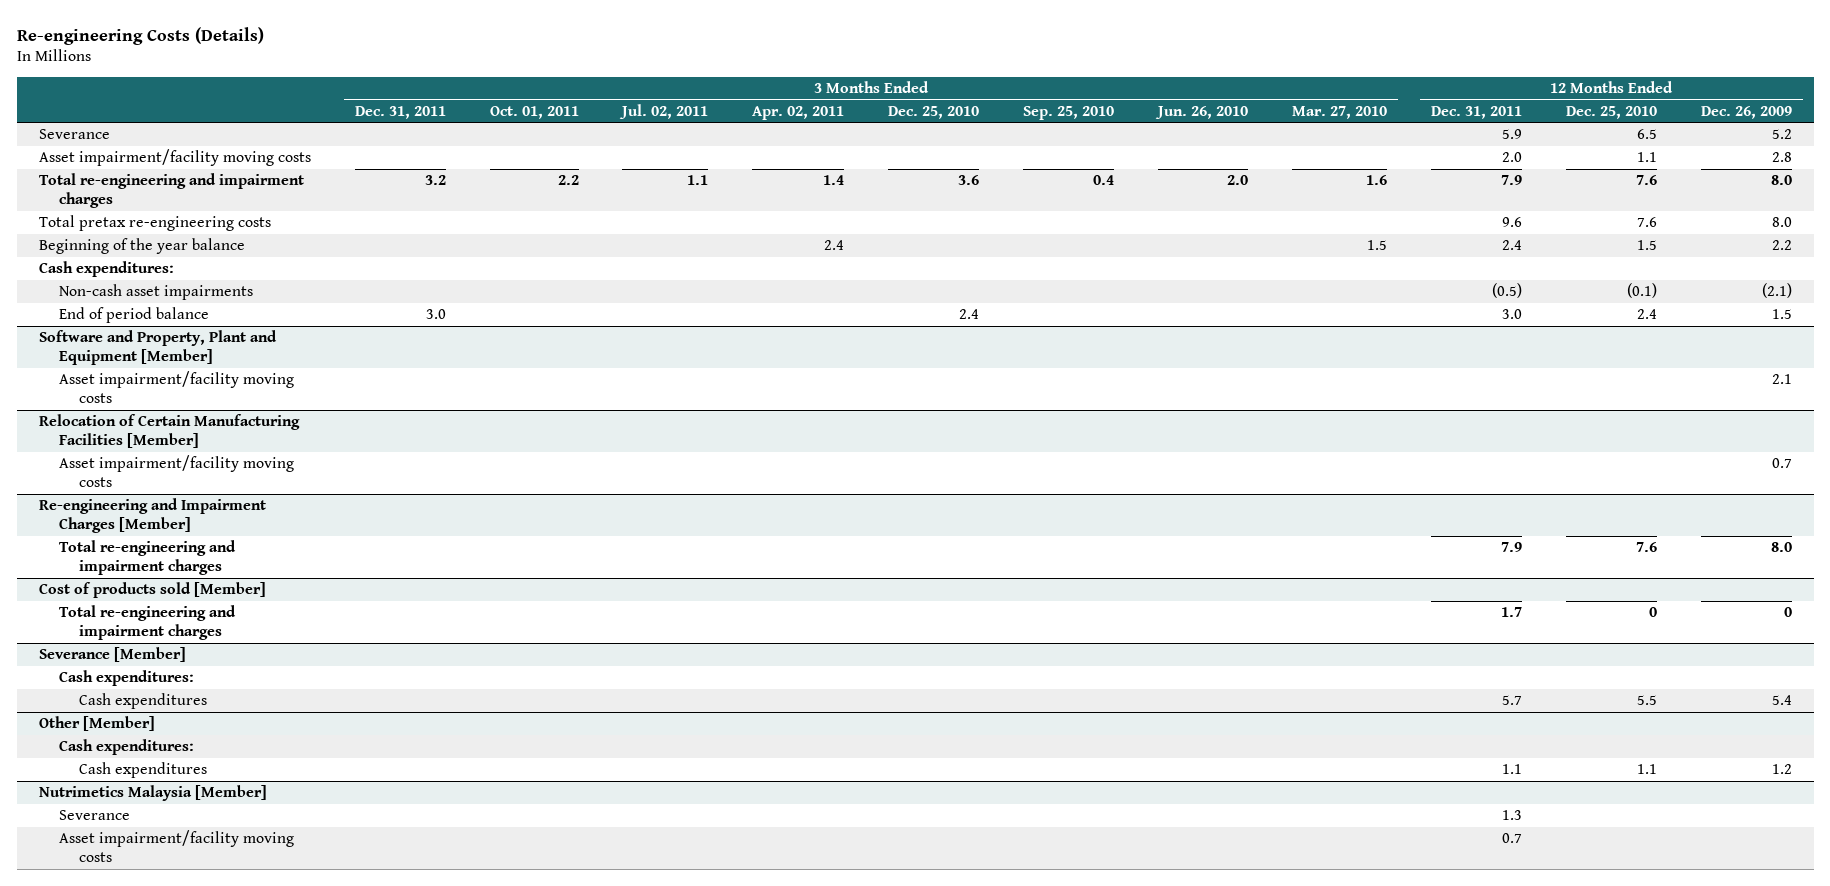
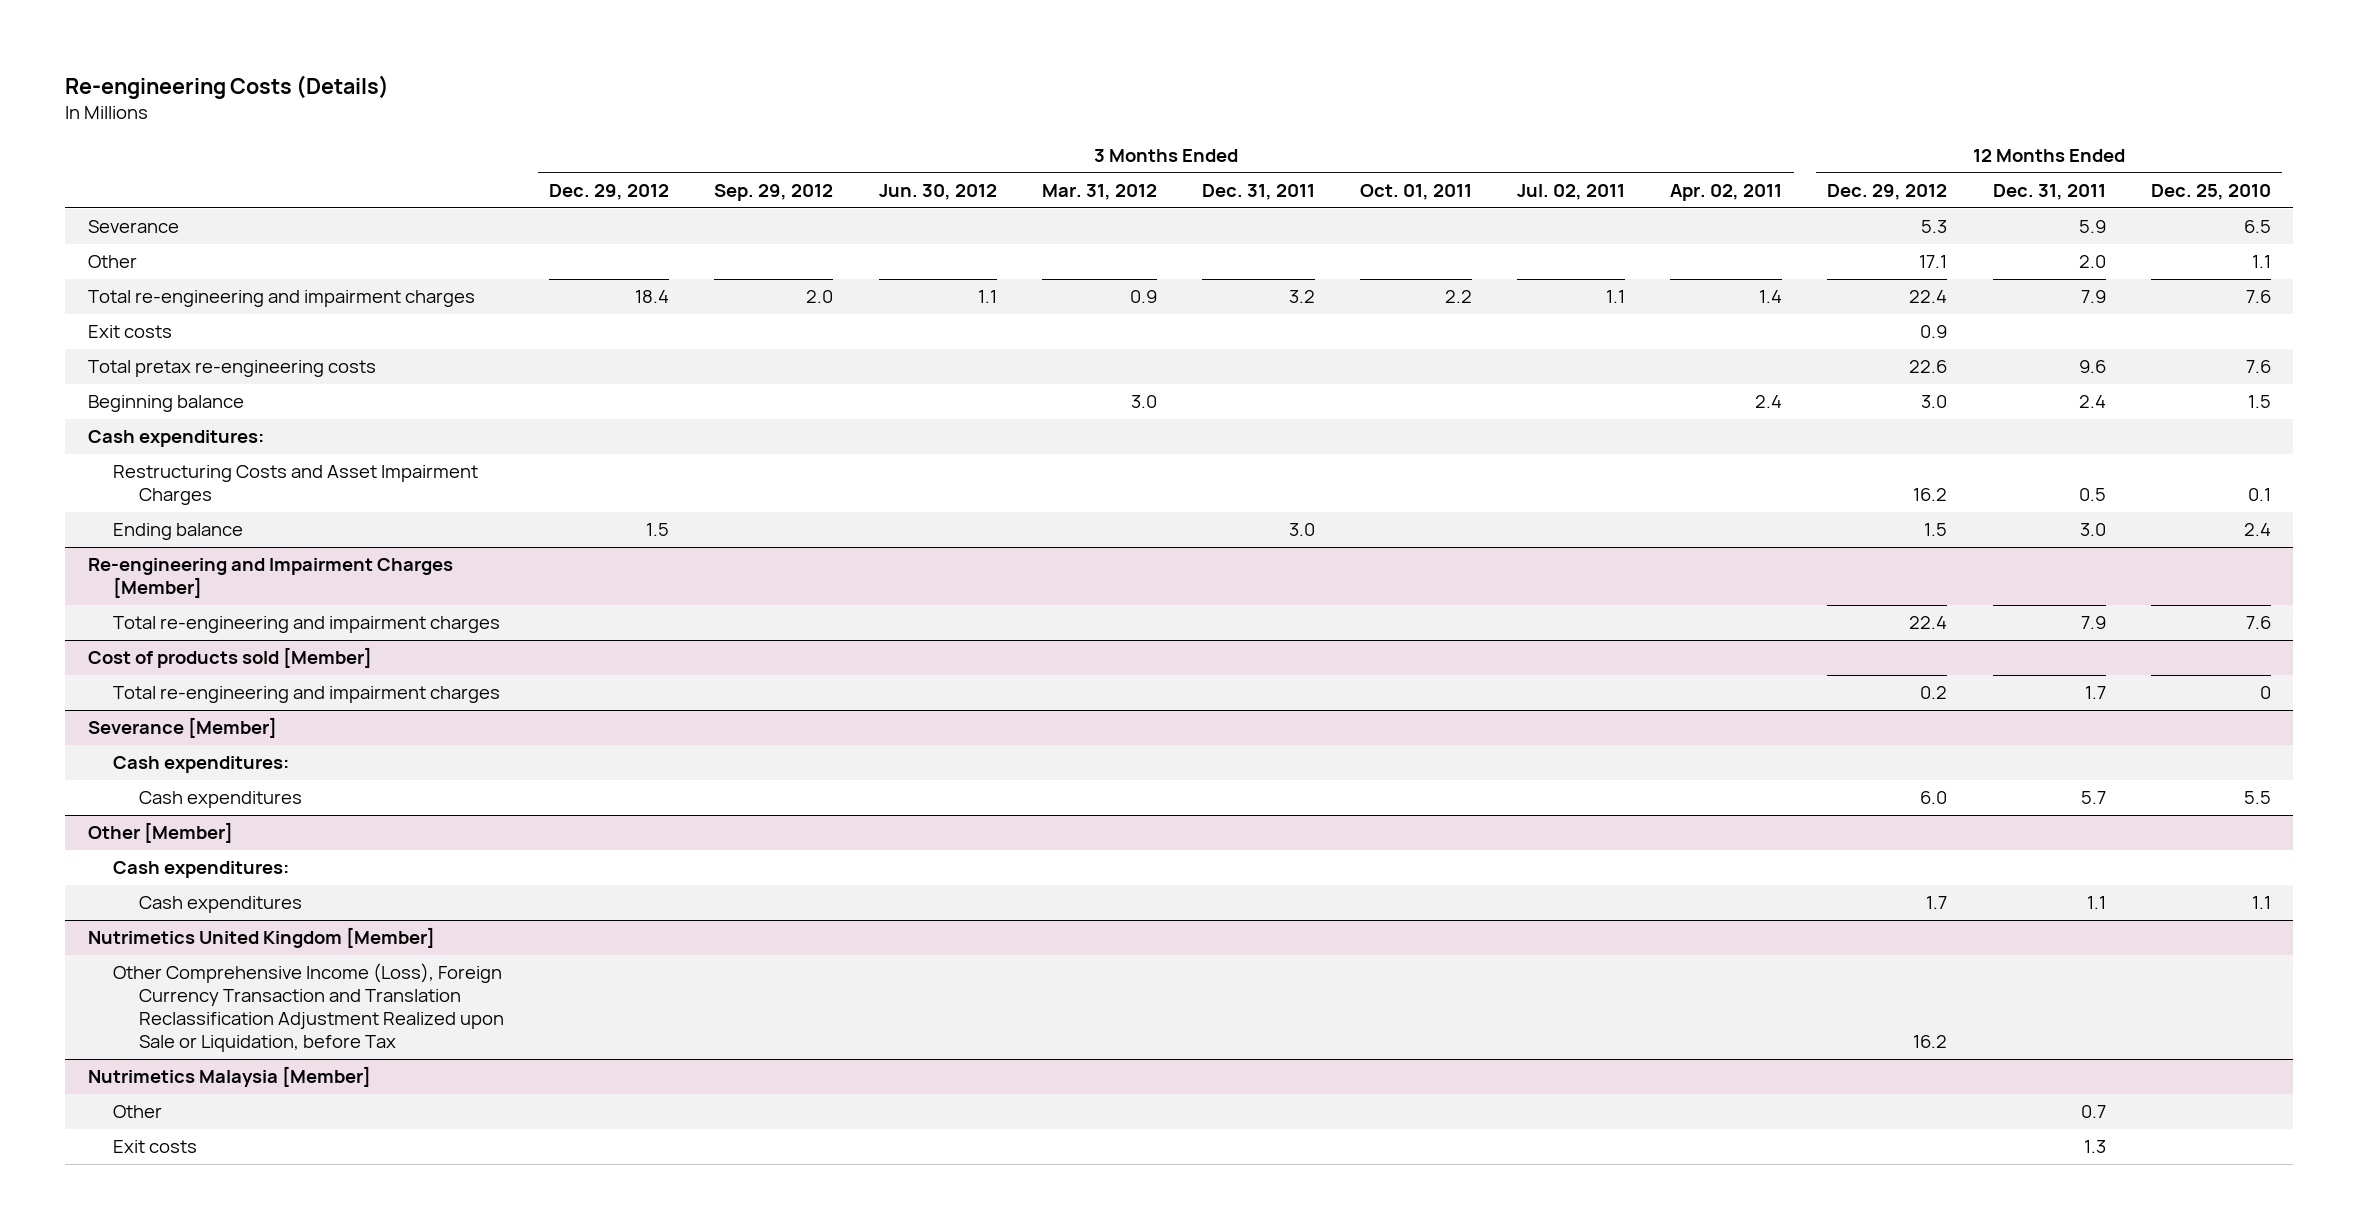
- | 3 Months Ended Dec. 31, 2011 | 3 Months Ended Oct. 01, 2011 | 3 Months Ended Jul. 02, 2011 | 3 Months Ended Apr. 02, 2011 | 3 Months Ended Dec. 25, 2010 | 3 Months Ended Sep. 25, 2010 | 3 Months Ended Jun. 26, 2010 | 3 Months Ended Mar. 27, 2010 | 12 Months Ended Dec. 31, 2011 | 12 Months Ended Dec. 25, 2010 | 12 Months Ended Dec. 26, 2009
+ | 3 Months Ended Dec. 29, 2012 | 3 Months Ended Sep. 29, 2012 | 3 Months Ended Jun. 30, 2012 | 3 Months Ended Mar. 31, 2012 | 3 Months Ended Dec. 31, 2011 | 3 Months Ended Oct. 01, 2011 | 3 Months Ended Jul. 02, 2011 | 3 Months Ended Apr. 02, 2011 | 12 Months Ended Dec. 29, 2012 | 12 Months Ended Dec. 31, 2011 | 12 Months Ended Dec. 25, 2010
- Asset impairment/facility moving costs | | | | | | | | | 2.0 | 1.1 | 2.8
+ Other | | | | | | | | | 17.1 | 2.0 | 1.1
+ Exit costs | | | | | | | | | 0.9 | |
- Beginning of the year balance | | | | 2.4 | | | | 1.5 | 2.4 | 1.5 | 2.2
+ Beginning balance | | | | 3.0 | | | | 2.4 | 3.0 | 2.4 | 1.5
- Non-cash asset impairments | | | | | | | | | (0.5) | (0.1) | (2.1)
- End of period balance | 3.0 | | | | 2.4 | | | | 3.0 | 2.4 | 1.5
- Software and Property, Plant and Equipment [Member]
- Asset impairment/facility moving costs | | | | | | | | | | | 2.1
- Relocation of Certain Manufacturing Facilities [Member]
- Asset impairment/facility moving costs | | | | | | | | | | | 0.7
+ Restructuring Costs and Asset Impairment Charges | | | | | | | | | 16.2 | 0.5 | 0.1
+ Ending balance | 1.5 | | | | 3.0 | | | | 1.5 | 3.0 | 2.4
+ Nutrimetics United Kingdom [Member]
+ Other Comprehensive Income (Loss), Foreign Currency Transaction and Translation Reclassification Adjustment Realized upon Sale or Liquidation, before Tax | | | | | | | | | 16.2 | |
@ Nutrimetics Malaysia [Member]
- Severance | | | | | | | | | 1.3 | |
- Asset impairment/facility moving costs | | | | | | | | | 0.7 | |
+ Other | | | | | | | | | | 0.7 |
+ Exit costs | | | | | | | | | | 1.3 |

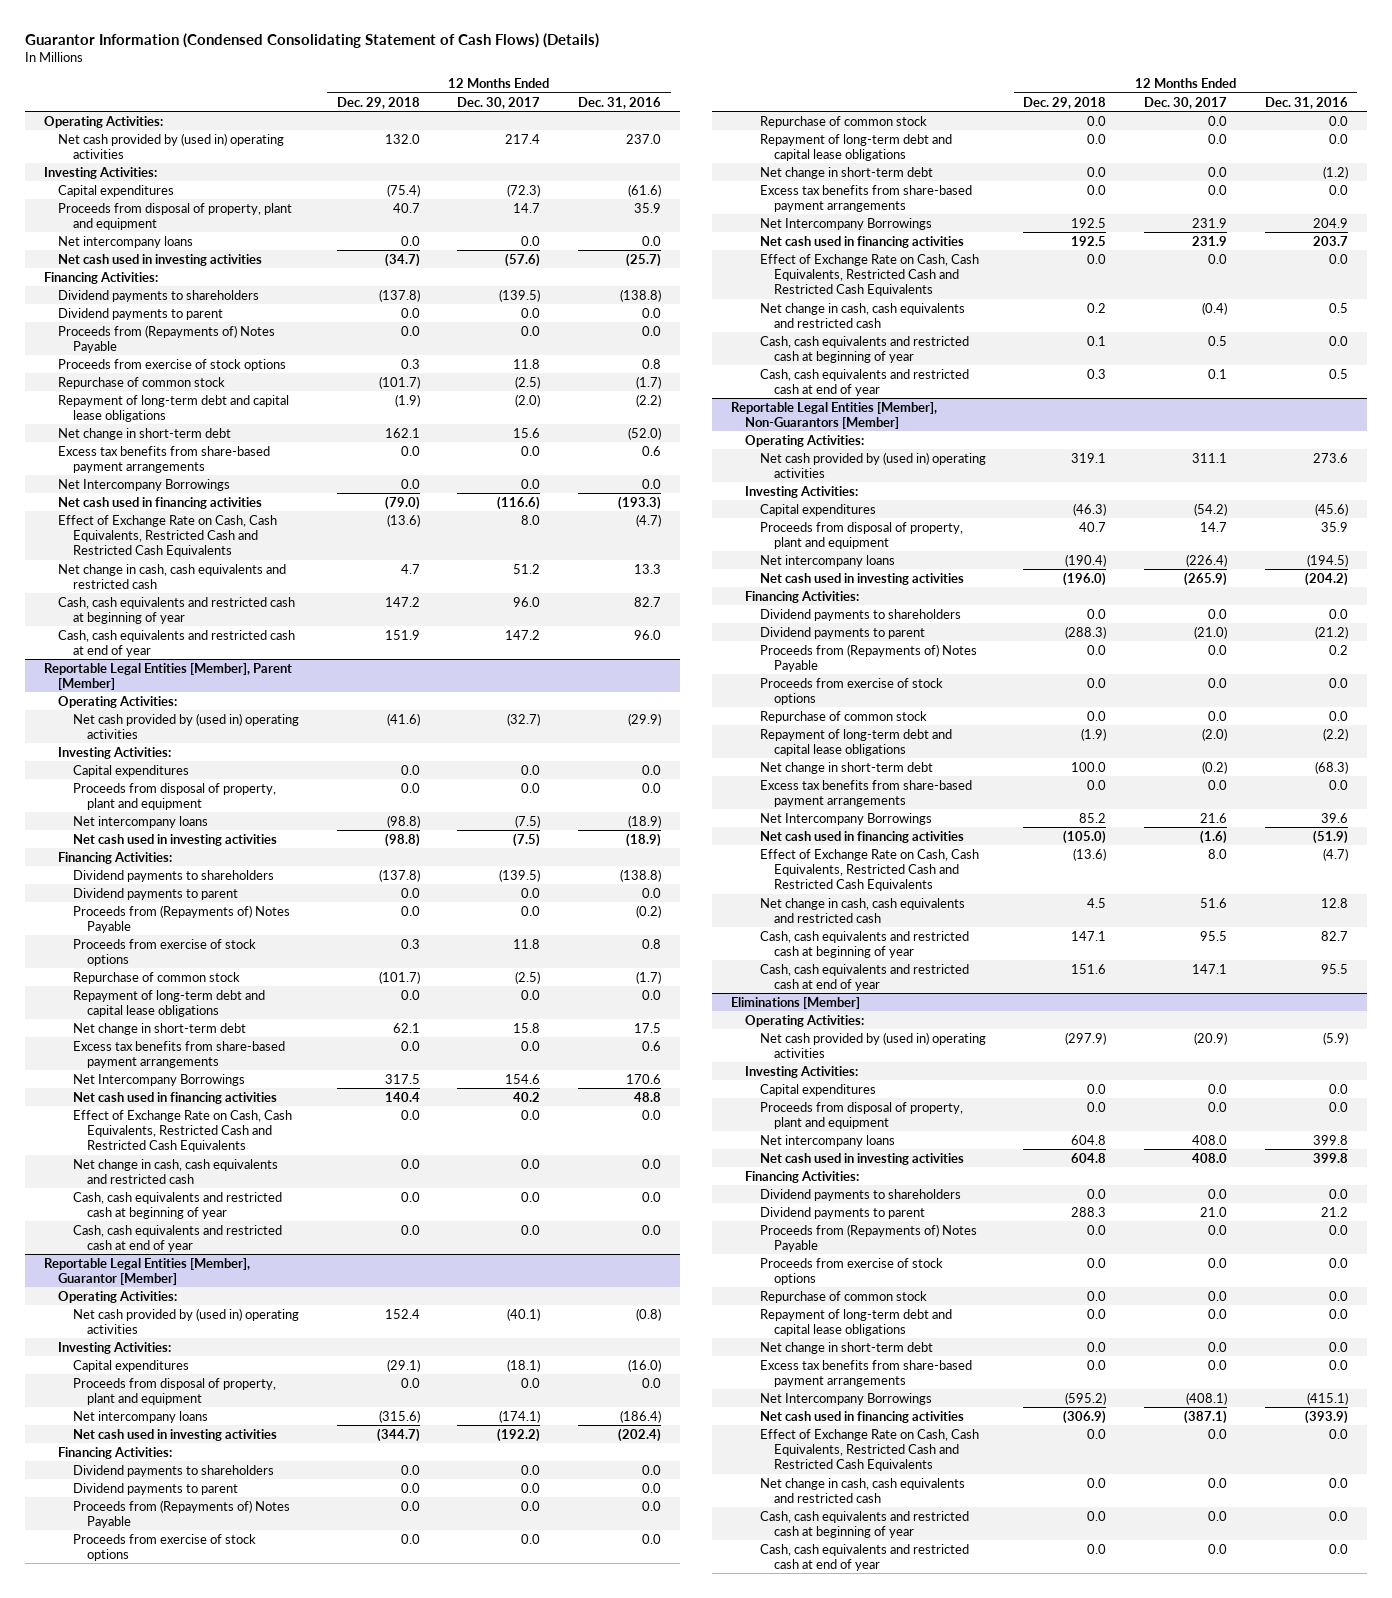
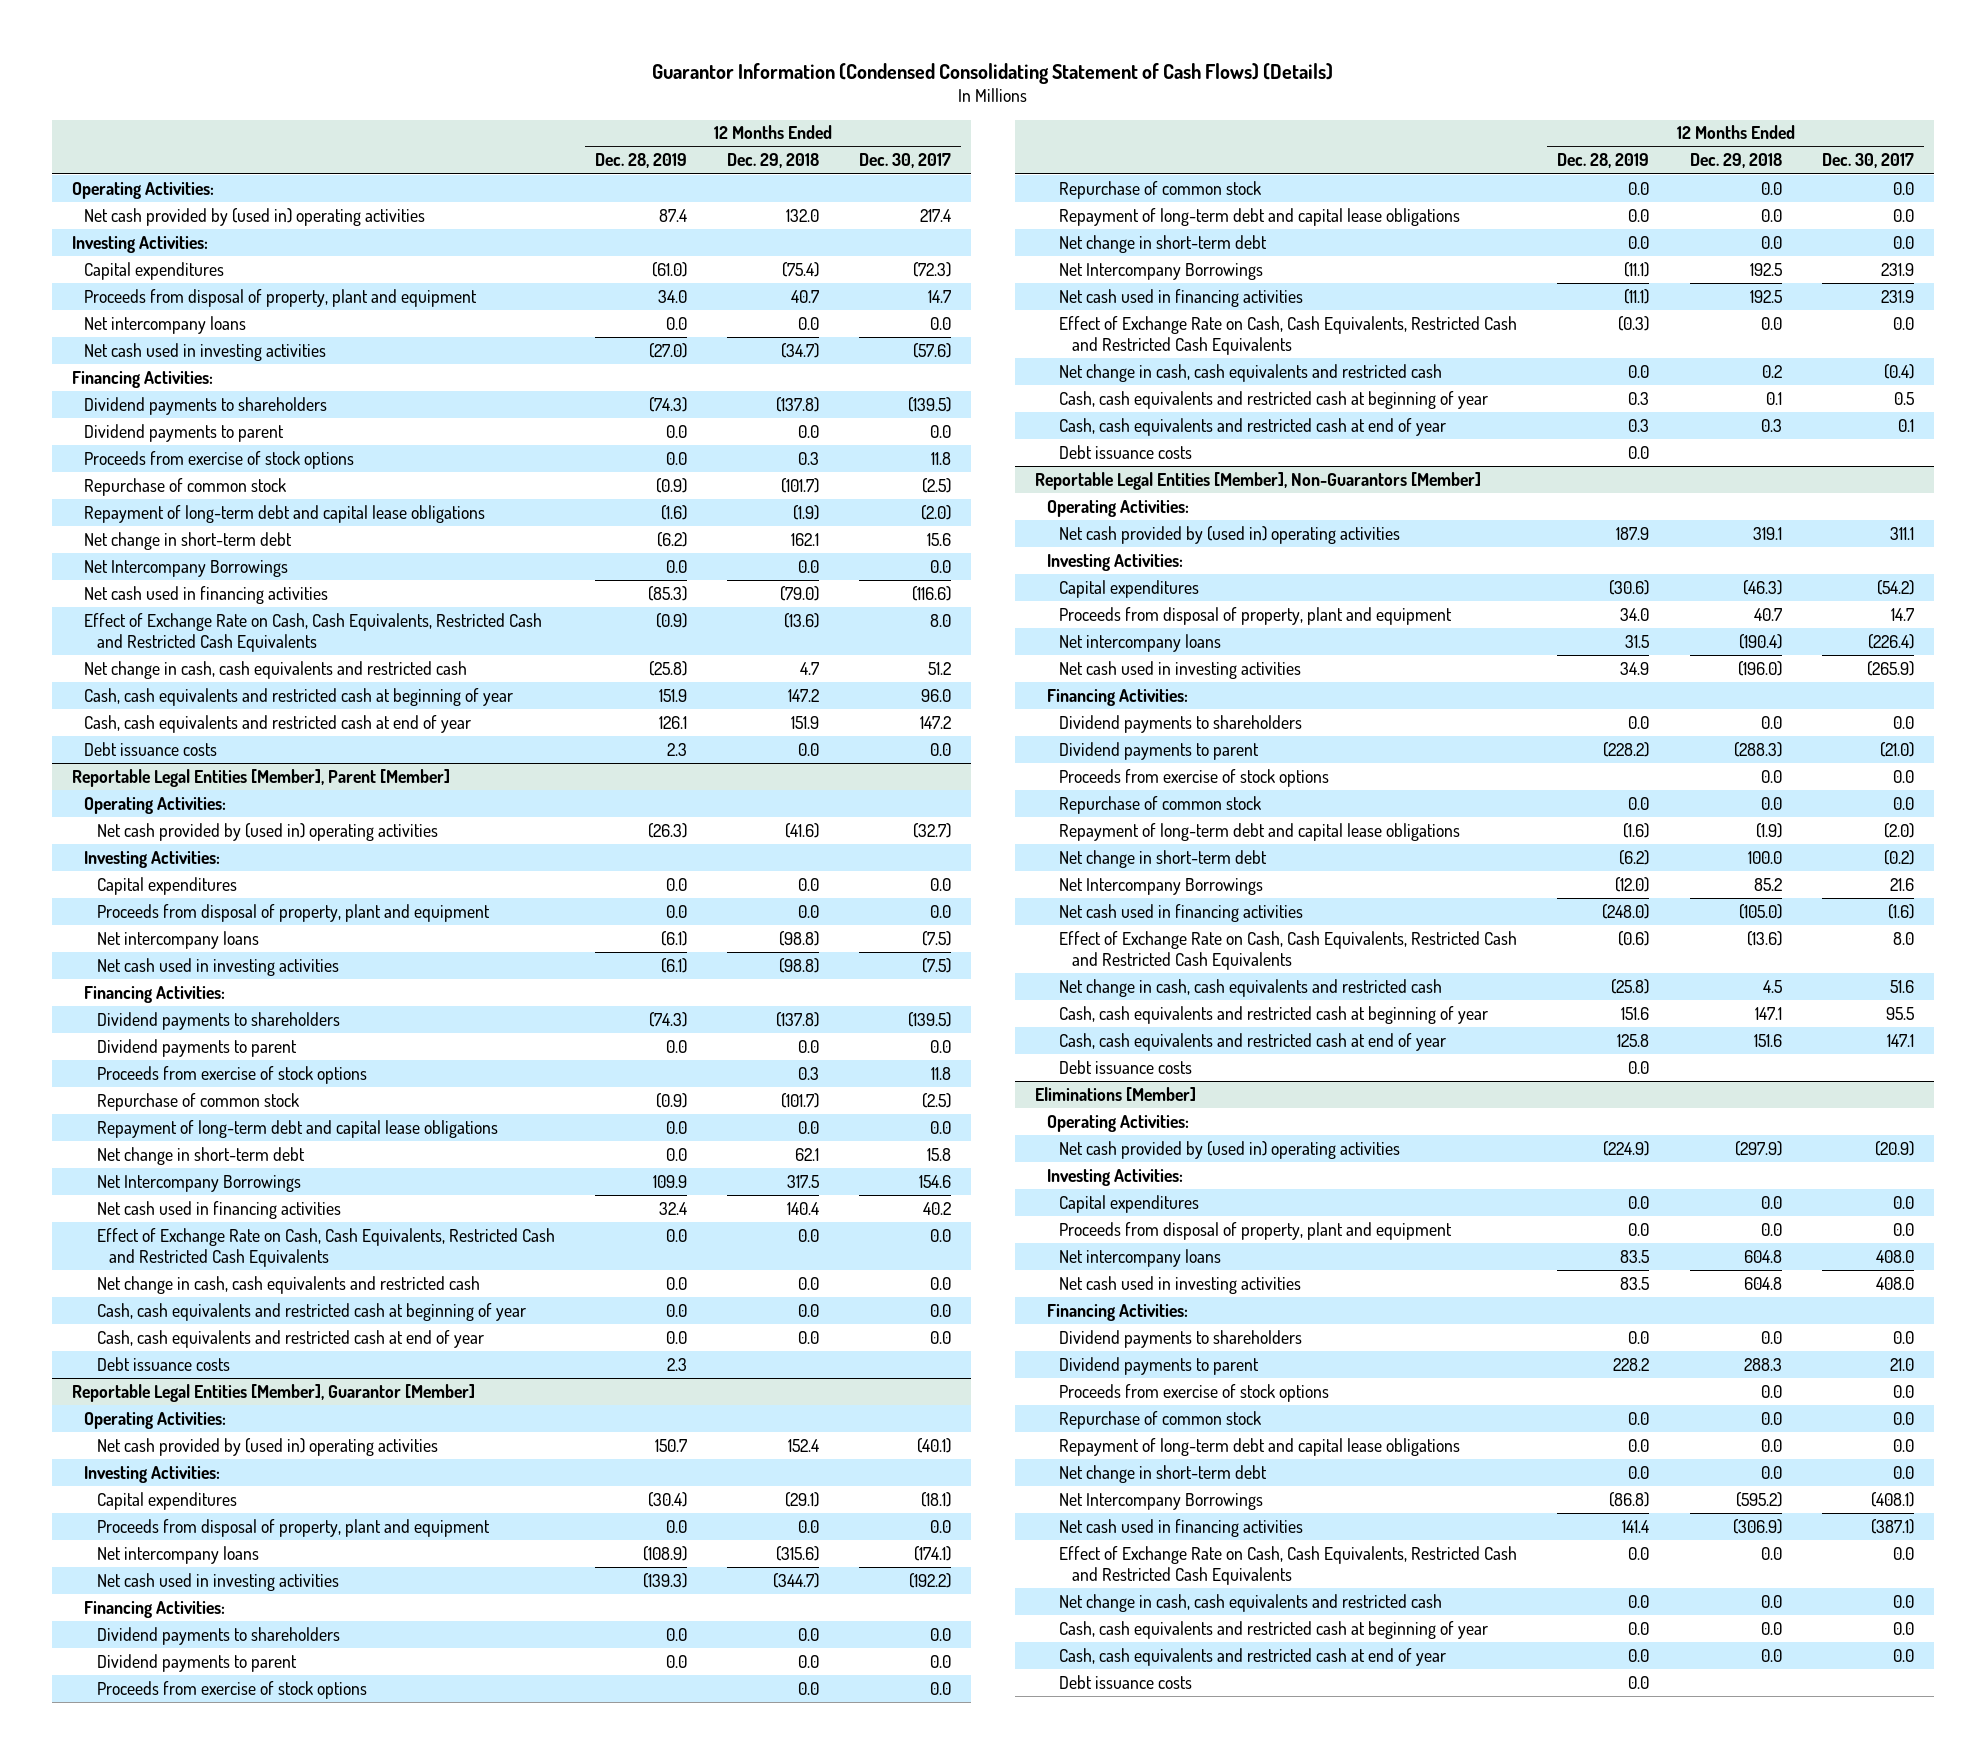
- | 12 Months Ended Dec. 29, 2018 | 12 Months Ended Dec. 30, 2017 | 12 Months Ended Dec. 31, 2016
+ | 12 Months Ended Dec. 28, 2019 | 12 Months Ended Dec. 29, 2018 | 12 Months Ended Dec. 30, 2017
- Proceeds from (Repayments of) Notes Payable | 0.0 | 0.0 | 0.0
- Excess tax benefits from share-based payment arrangements | 0.0 | 0.0 | 0.6
+ Debt issuance costs | 2.3 | 0.0 | 0.0
@ Reportable Legal Entities [Member], Parent [Member]
- Proceeds from (Repayments of) Notes Payable | 0.0 | 0.0 | (0.2)
- Excess tax benefits from share-based payment arrangements | 0.0 | 0.0 | 0.6
+ Debt issuance costs | 2.3 | |
@ Reportable Legal Entities [Member], Guarantor [Member]
- Proceeds from (Repayments of) Notes Payable | 0.0 | 0.0 | 0.0
- Excess tax benefits from share-based payment arrangements | 0.0 | 0.0 | 0.0
+ Debt issuance costs | 0.0 | |
@ Reportable Legal Entities [Member], Non-Guarantors [Member]
- Proceeds from (Repayments of) Notes Payable | 0.0 | 0.0 | 0.2
- Excess tax benefits from share-based payment arrangements | 0.0 | 0.0 | 0.0
+ Debt issuance costs | 0.0 | |
@ Eliminations [Member]
- Proceeds from (Repayments of) Notes Payable | 0.0 | 0.0 | 0.0
- Excess tax benefits from share-based payment arrangements | 0.0 | 0.0 | 0.0
+ Debt issuance costs | 0.0 | |

